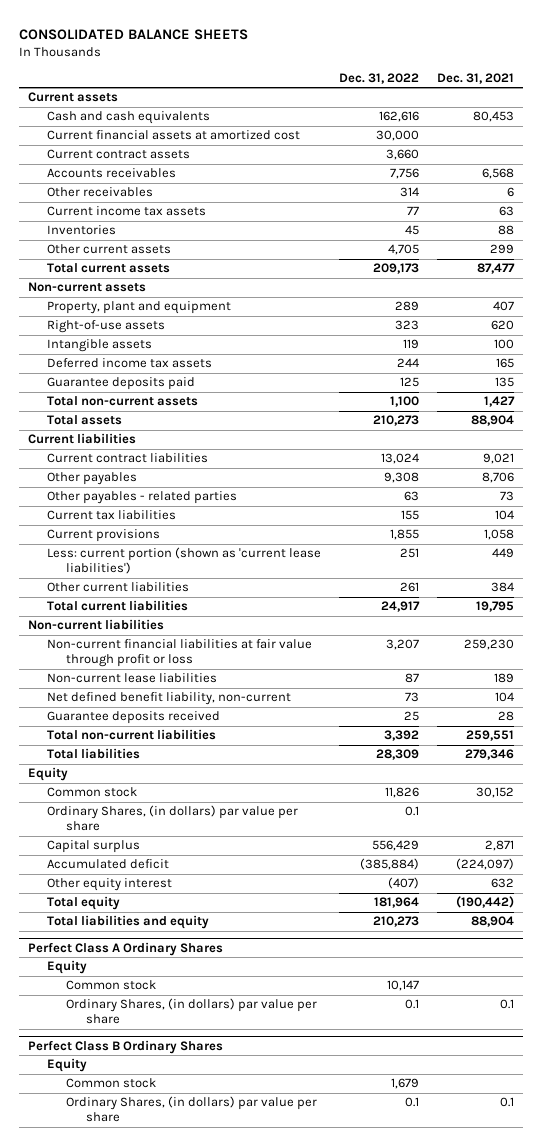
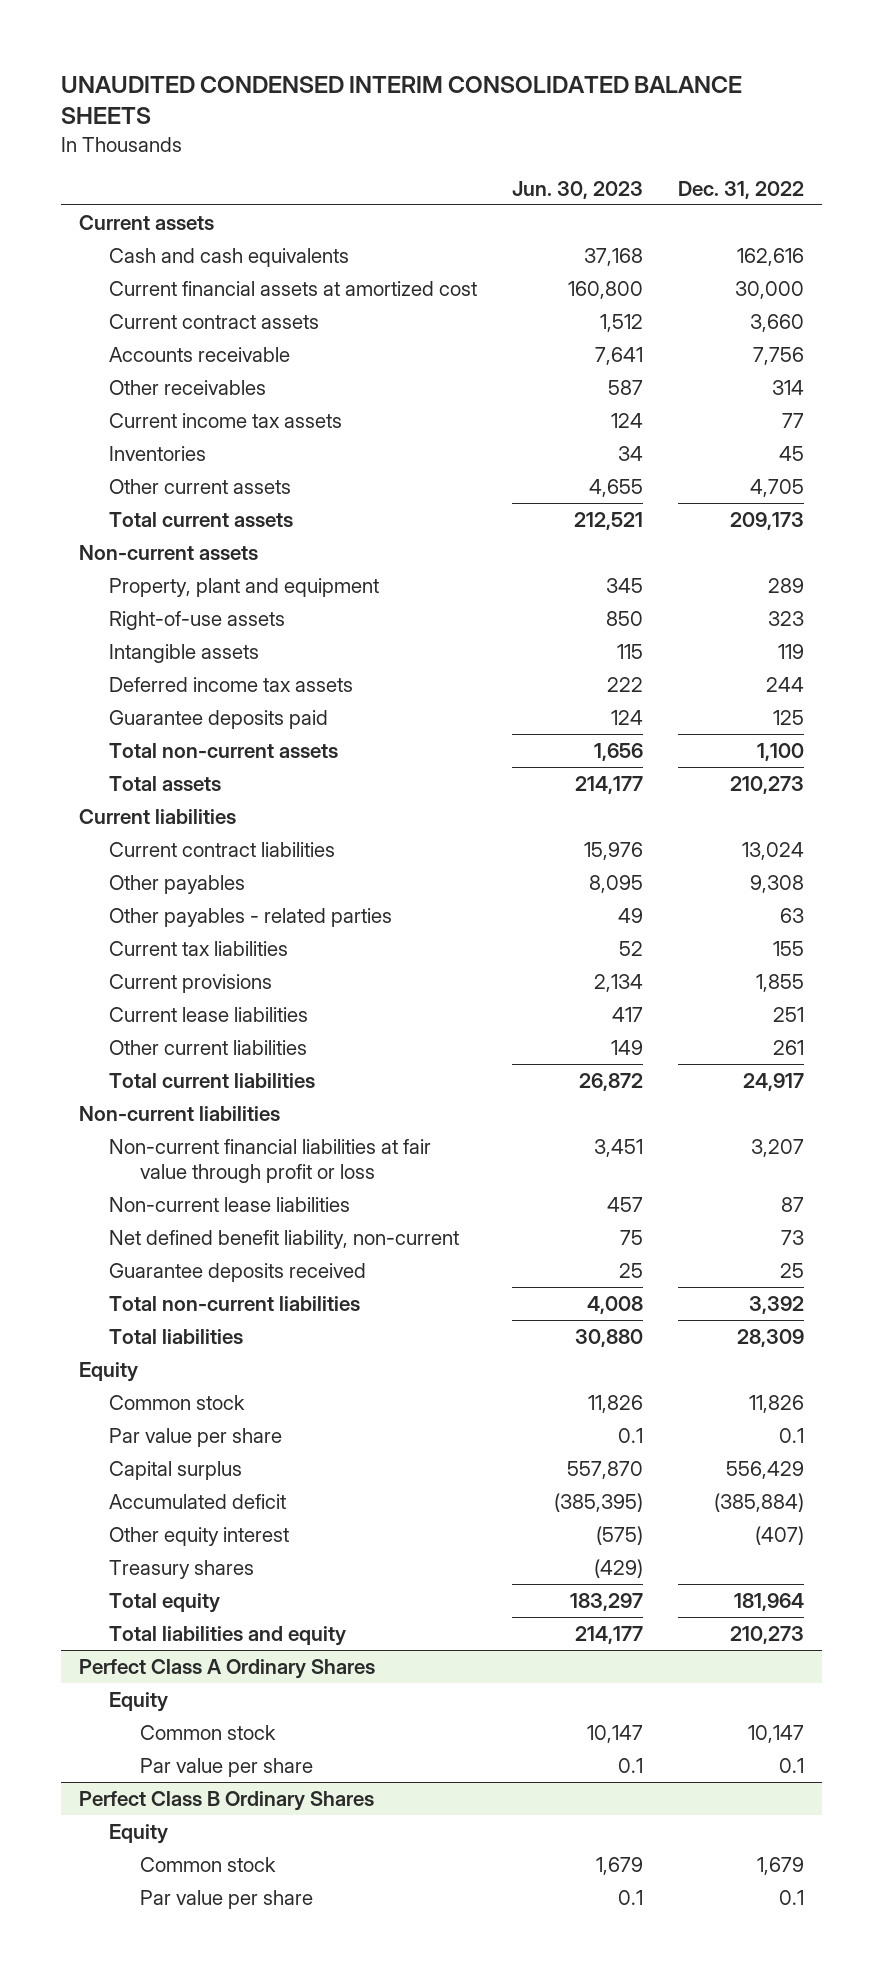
- CONSOLIDATED BALANCE SHEETS
+ UNAUDITED CONDENSED INTERIM CONSOLIDATED BALANCE SHEETS
- | Dec. 31, 2022 | Dec. 31, 2021
+ | Jun. 30, 2023 | Dec. 31, 2022
- Accounts receivables | 7,756 | 6,568
+ Accounts receivable | 7,641 | 7,756
- Less: current portion (shown as 'current lease liabilities') | 251 | 449
+ Current lease liabilities | 417 | 251
- Ordinary Shares, (in dollars) par value per share | 0.1 |
+ Par value per share | 0.1 | 0.1
+ Treasury shares | (429) |
@ Perfect Class A Ordinary Shares
- Ordinary Shares, (in dollars) par value per share | 0.1 | 0.1
+ Par value per share | 0.1 | 0.1
@ Perfect Class B Ordinary Shares
- Ordinary Shares, (in dollars) par value per share | 0.1 | 0.1
+ Par value per share | 0.1 | 0.1

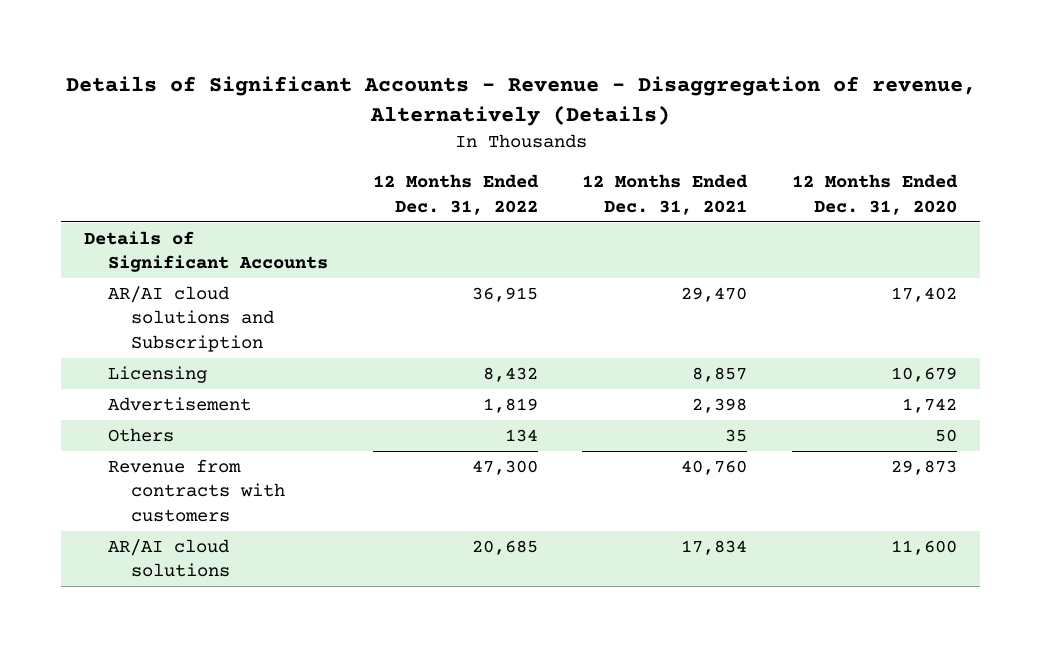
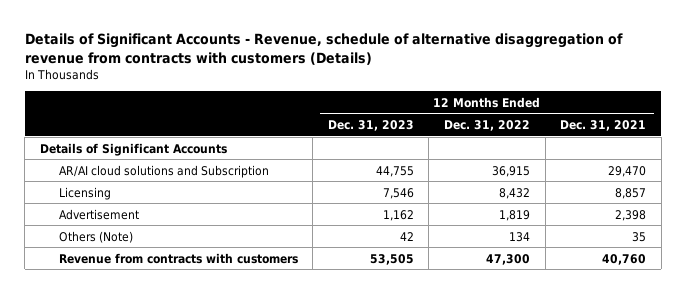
- Details of Significant Accounts - Revenue - Disaggregation of revenue, Alternatively (Details)
+ Details of Significant Accounts - Revenue, schedule of alternative disaggregation of revenue from contracts with customers (Details)
- | 12 Months Ended Dec. 31, 2022 | 12 Months Ended Dec. 31, 2021 | 12 Months Ended Dec. 31, 2020
+ | 12 Months Ended Dec. 31, 2023 | 12 Months Ended Dec. 31, 2022 | 12 Months Ended Dec. 31, 2021
- Others | 134 | 35 | 50
+ Others (Note) | 42 | 134 | 35
- AR/AI cloud solutions | 20,685 | 17,834 | 11,600

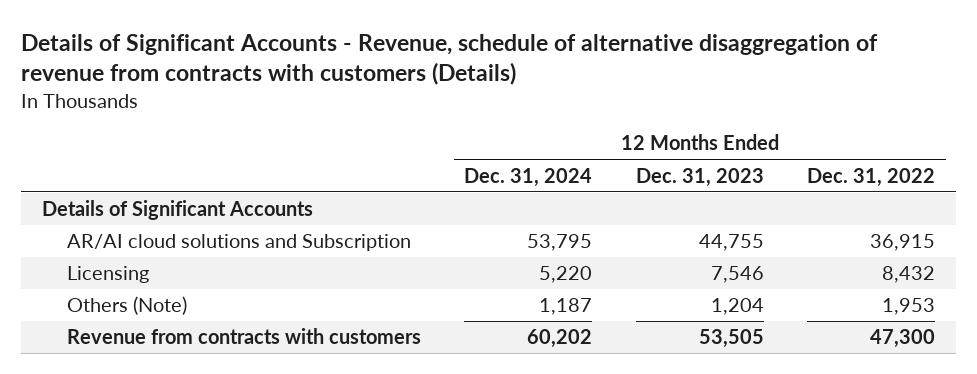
- | 12 Months Ended Dec. 31, 2023 | 12 Months Ended Dec. 31, 2022 | 12 Months Ended Dec. 31, 2021
+ | 12 Months Ended Dec. 31, 2024 | 12 Months Ended Dec. 31, 2023 | 12 Months Ended Dec. 31, 2022
- Advertisement | 1,162 | 1,819 | 2,398
- Others (Note) | 42 | 134 | 35
+ Others (Note) | 1,187 | 1,204 | 1,953

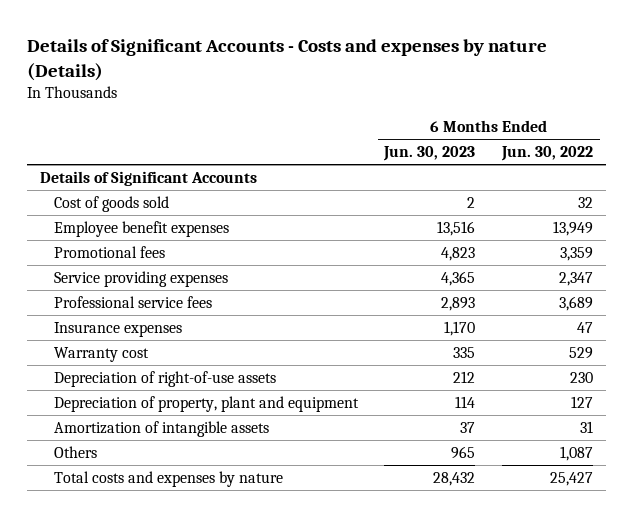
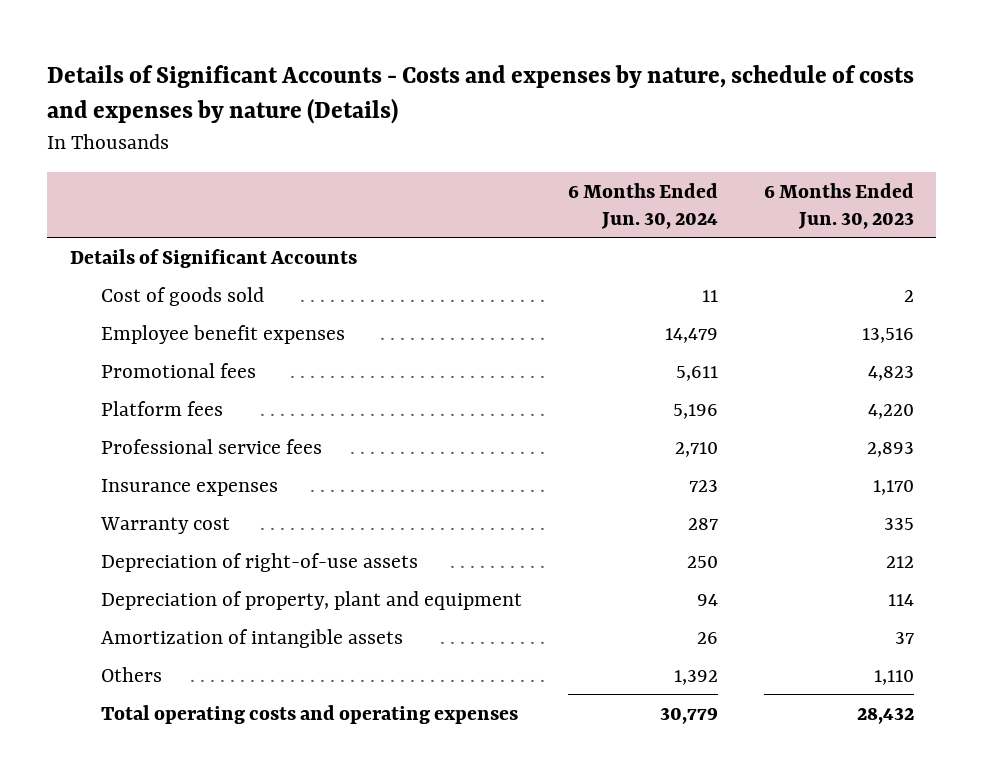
- Details of Significant Accounts - Costs and expenses by nature (Details)
+ Details of Significant Accounts - Costs and expenses by nature, schedule of costs and expenses by nature (Details)
- | 6 Months Ended Jun. 30, 2023 | 6 Months Ended Jun. 30, 2022
+ | 6 Months Ended Jun. 30, 2024 | 6 Months Ended Jun. 30, 2023
- Service providing expenses | 4,365 | 2,347
+ Platform fees | 5,196 | 4,220
- Others | 965 | 1,087
- Total costs and expenses by nature | 28,432 | 25,427
+ Others | 1,392 | 1,110
+ Total operating costs and operating expenses | 30,779 | 28,432

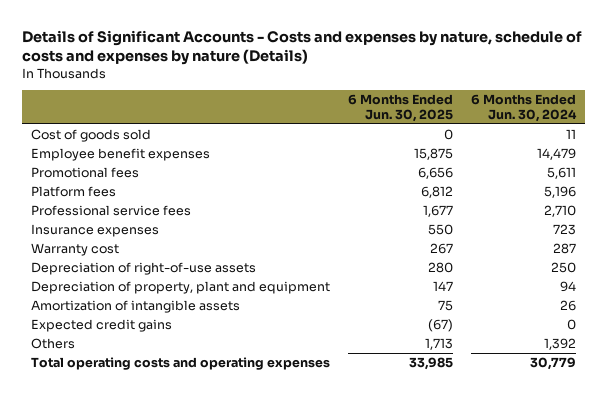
- | 6 Months Ended Jun. 30, 2024 | 6 Months Ended Jun. 30, 2023
+ | 6 Months Ended Jun. 30, 2025 | 6 Months Ended Jun. 30, 2024
- Details of Significant Accounts
+ Expected credit gains | (67) | 0

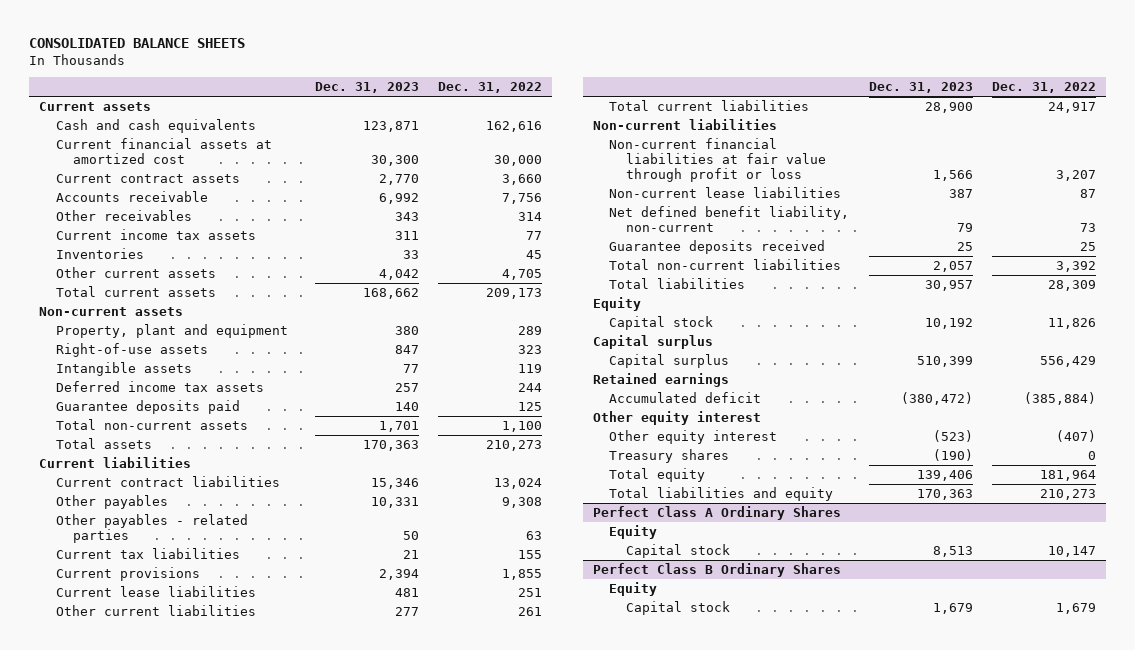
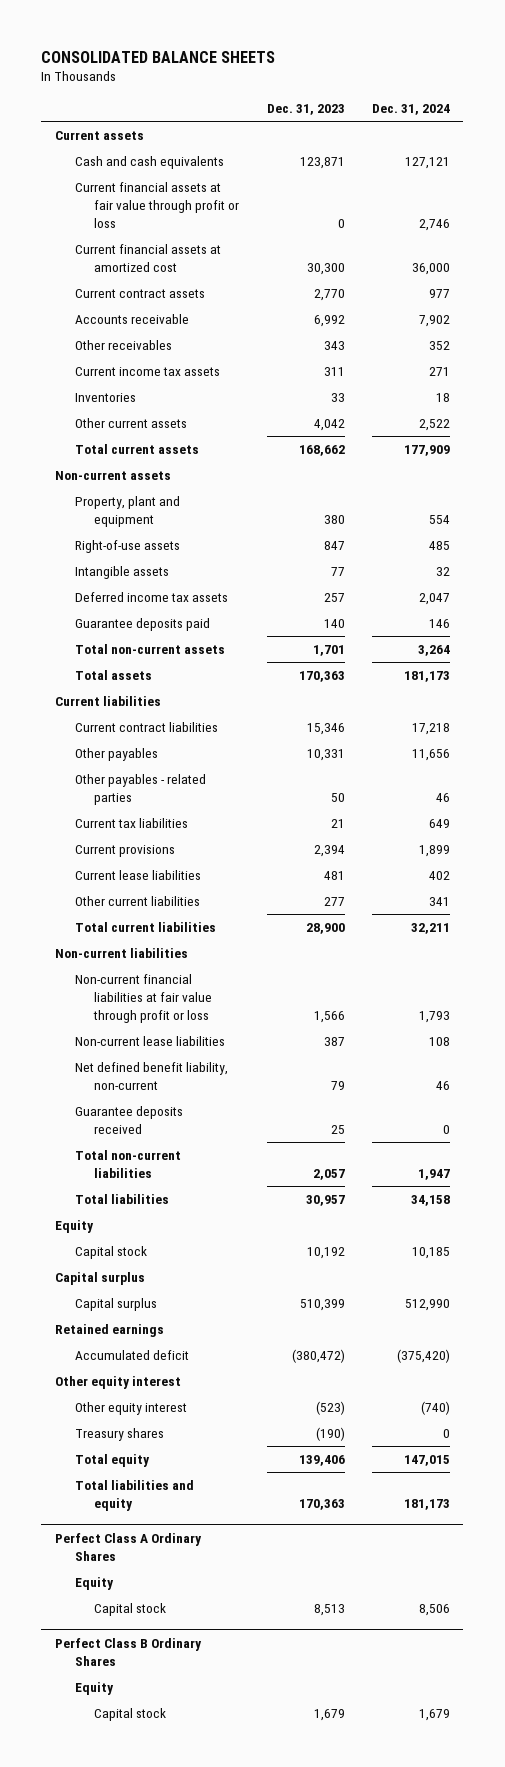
- | Dec. 31, 2023 | Dec. 31, 2022
+ | Dec. 31, 2023 | Dec. 31, 2024
+ Current financial assets at fair value through profit or loss | 0 | 2,746

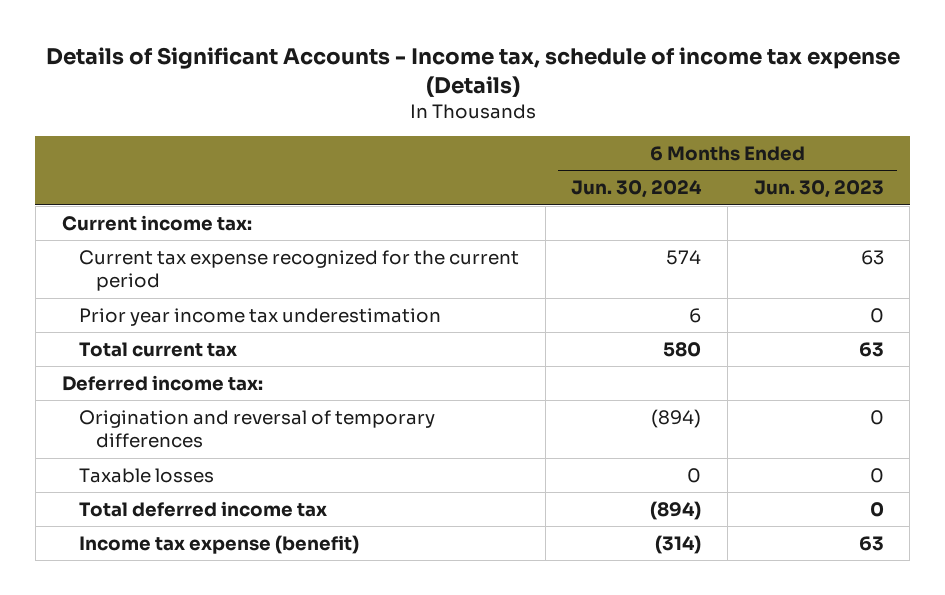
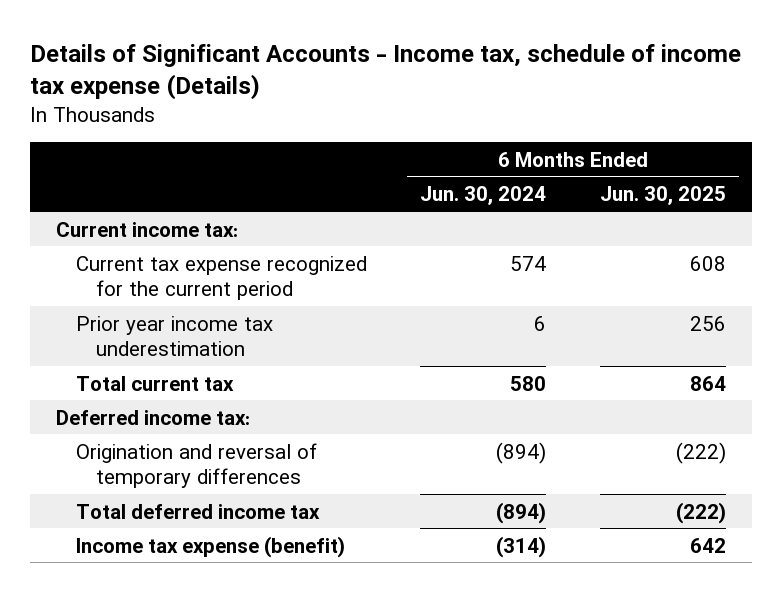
- | 6 Months Ended Jun. 30, 2024 | 6 Months Ended Jun. 30, 2023
+ | 6 Months Ended Jun. 30, 2024 | 6 Months Ended Jun. 30, 2025
- Taxable losses | 0 | 0

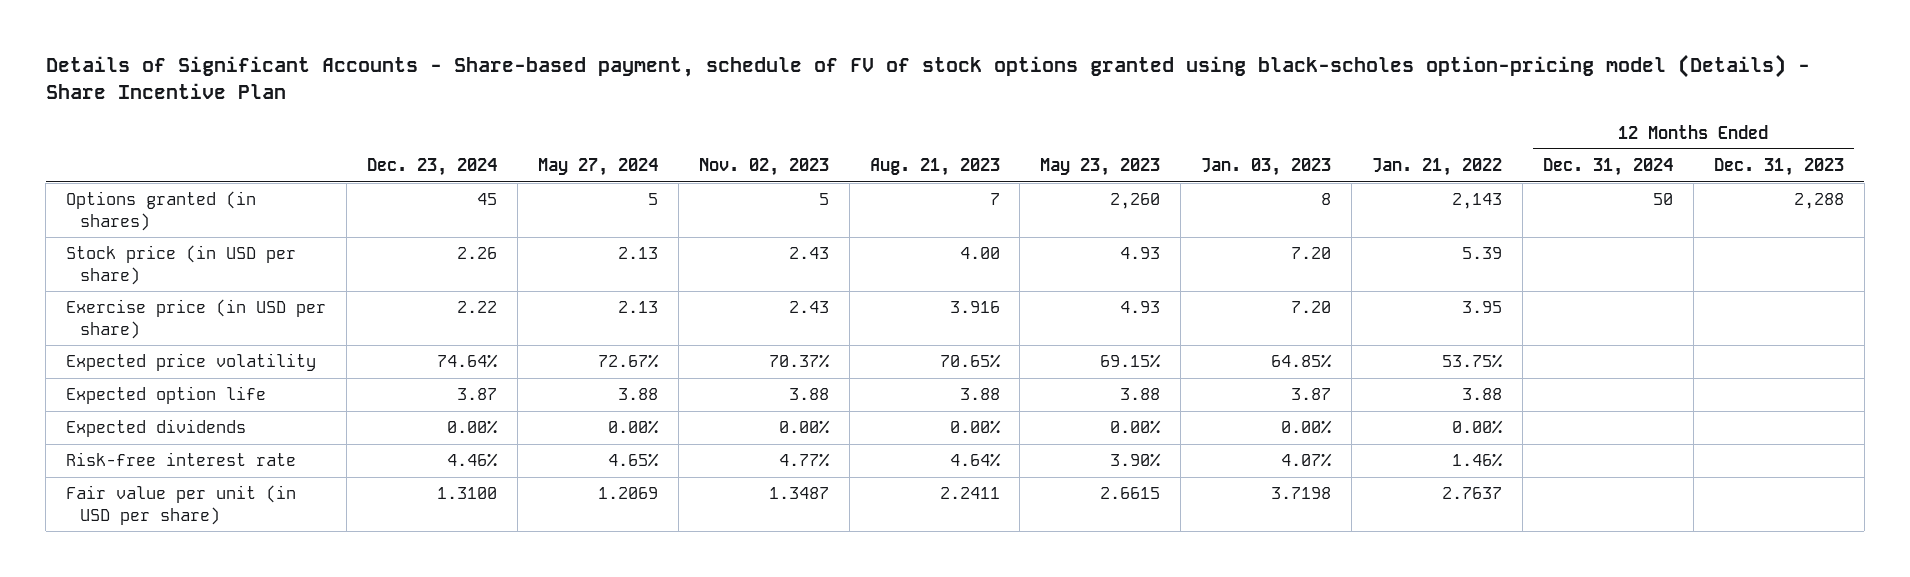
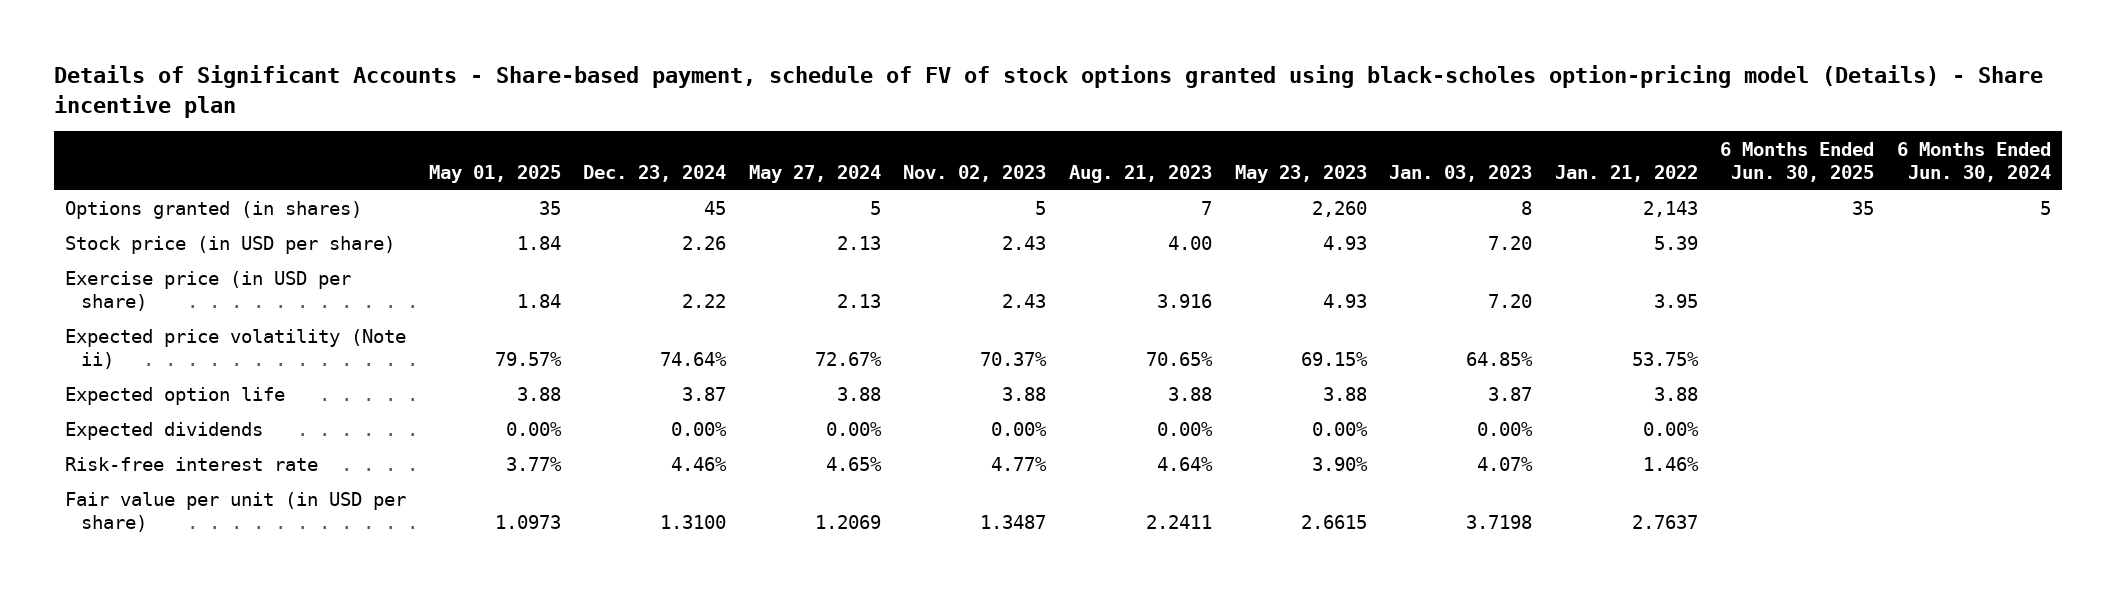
- Details of Significant Accounts - Share-based payment, schedule of FV of stock options granted using black-scholes option-pricing model (Details) - Share Incentive Plan
+ Details of Significant Accounts - Share-based payment, schedule of FV of stock options granted using black-scholes option-pricing model (Details) - Share incentive plan
- | Dec. 23, 2024 | May 27, 2024 | Nov. 02, 2023 | Aug. 21, 2023 | May 23, 2023 | Jan. 03, 2023 | Jan. 21, 2022 | 12 Months Ended Dec. 31, 2024 | 12 Months Ended Dec. 31, 2023
+ | May 01, 2025 | Dec. 23, 2024 | May 27, 2024 | Nov. 02, 2023 | Aug. 21, 2023 | May 23, 2023 | Jan. 03, 2023 | Jan. 21, 2022 | 6 Months Ended Jun. 30, 2025 | 6 Months Ended Jun. 30, 2024
- Expected price volatility | 74.64% | 72.67% | 70.37% | 70.65% | 69.15% | 64.85% | 53.75% | |
+ Expected price volatility (Note ii) | 79.57% | 74.64% | 72.67% | 70.37% | 70.65% | 69.15% | 64.85% | 53.75% | |

